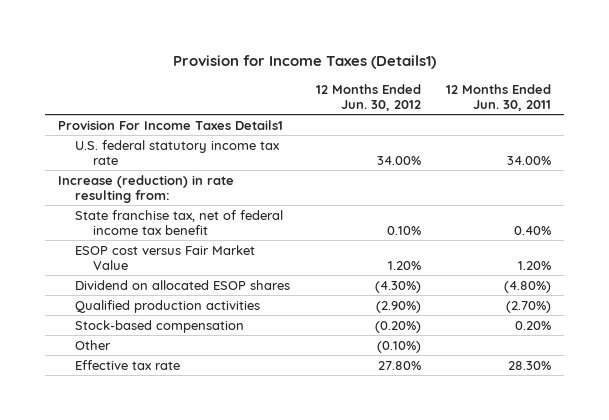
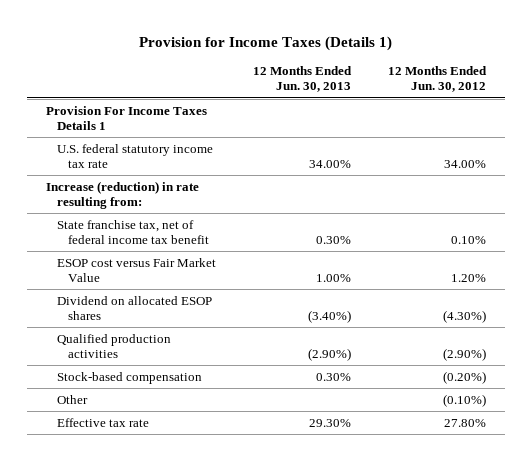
- Provision for Income Taxes (Details1)
+ Provision for Income Taxes (Details 1)
- | 12 Months Ended Jun. 30, 2012 | 12 Months Ended Jun. 30, 2011
+ | 12 Months Ended Jun. 30, 2013 | 12 Months Ended Jun. 30, 2012
- Provision For Income Taxes Details1
+ Provision For Income Taxes Details 1

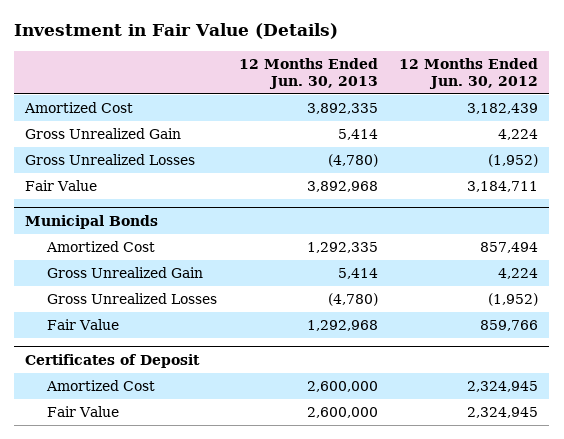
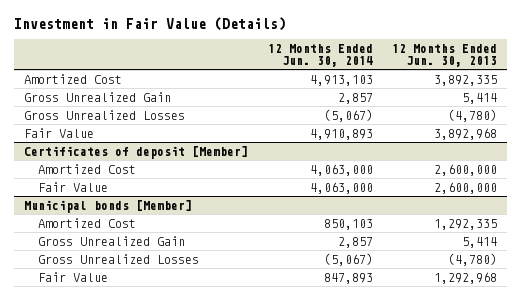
- | 12 Months Ended Jun. 30, 2013 | 12 Months Ended Jun. 30, 2012
+ | 12 Months Ended Jun. 30, 2014 | 12 Months Ended Jun. 30, 2013
- Municipal Bonds
+ Certificates of deposit [Member]
+ Amortized Cost | 4,063,000 | 2,600,000
+ Fair Value | 4,063,000 | 2,600,000
+ Municipal bonds [Member]
- Certificates of Deposit
- Amortized Cost | 2,600,000 | 2,324,945
- Fair Value | 2,600,000 | 2,324,945

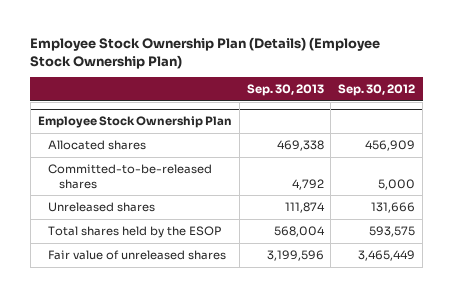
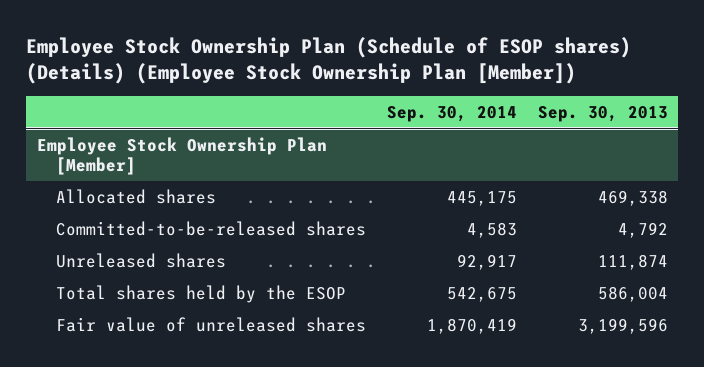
- Employee Stock Ownership Plan (Details) (Employee Stock Ownership Plan)
+ Employee Stock Ownership Plan (Schedule of ESOP shares) (Details) (Employee Stock Ownership Plan [Member])
- | Sep. 30, 2013 | Sep. 30, 2012
+ | Sep. 30, 2014 | Sep. 30, 2013
- Employee Stock Ownership Plan
+ Employee Stock Ownership Plan [Member]
- Total shares held by the ESOP | 568,004 | 593,575
+ Total shares held by the ESOP | 542,675 | 586,004

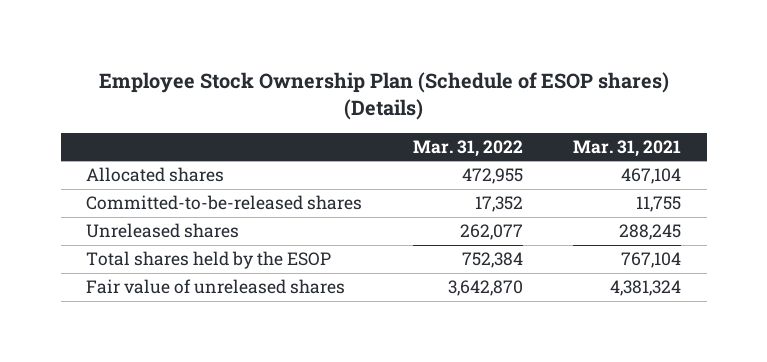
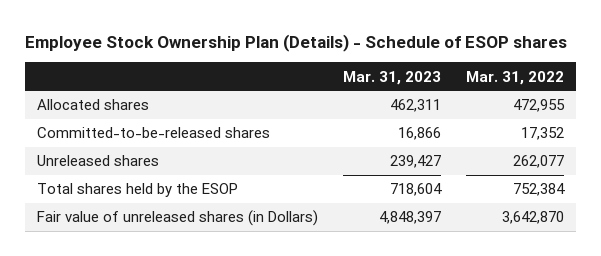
- Employee Stock Ownership Plan (Schedule of ESOP shares) (Details)
+ Employee Stock Ownership Plan (Details) - Schedule of ESOP shares
- | Mar. 31, 2022 | Mar. 31, 2021
+ | Mar. 31, 2023 | Mar. 31, 2022
- Fair value of unreleased shares | 3,642,870 | 4,381,324
+ Fair value of unreleased shares (in Dollars) | 4,848,397 | 3,642,870

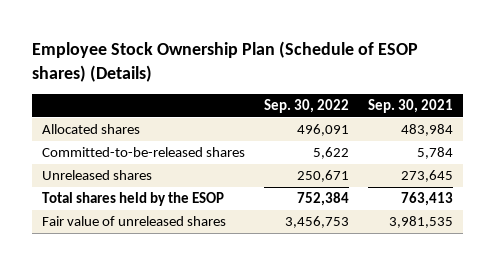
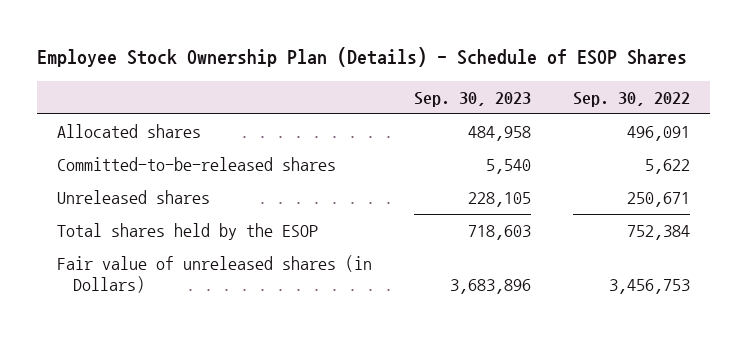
- Employee Stock Ownership Plan (Schedule of ESOP shares) (Details)
+ Employee Stock Ownership Plan (Details) - Schedule of ESOP Shares
- | Sep. 30, 2022 | Sep. 30, 2021
+ | Sep. 30, 2023 | Sep. 30, 2022
- Fair value of unreleased shares | 3,456,753 | 3,981,535
+ Fair value of unreleased shares (in Dollars) | 3,683,896 | 3,456,753

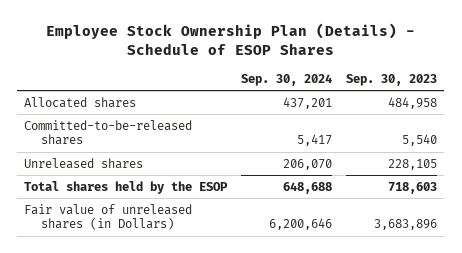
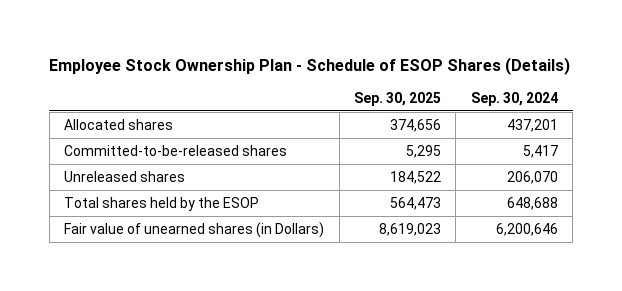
- Employee Stock Ownership Plan (Details) - Schedule of ESOP Shares
+ Employee Stock Ownership Plan - Schedule of ESOP Shares (Details)
- | Sep. 30, 2024 | Sep. 30, 2023
+ | Sep. 30, 2025 | Sep. 30, 2024
- Fair value of unreleased shares (in Dollars) | 6,200,646 | 3,683,896
+ Fair value of unearned shares (in Dollars) | 8,619,023 | 6,200,646

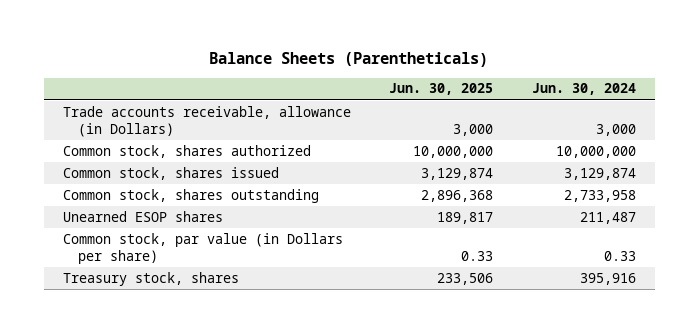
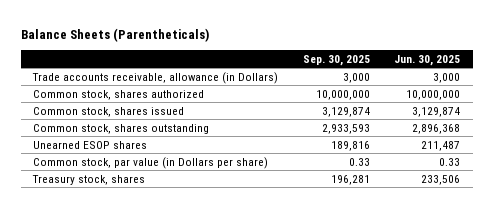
- | Jun. 30, 2025 | Jun. 30, 2024
+ | Sep. 30, 2025 | Jun. 30, 2025
- Unearned ESOP shares | 189,817 | 211,487
+ Unearned ESOP shares | 189,816 | 211,487

